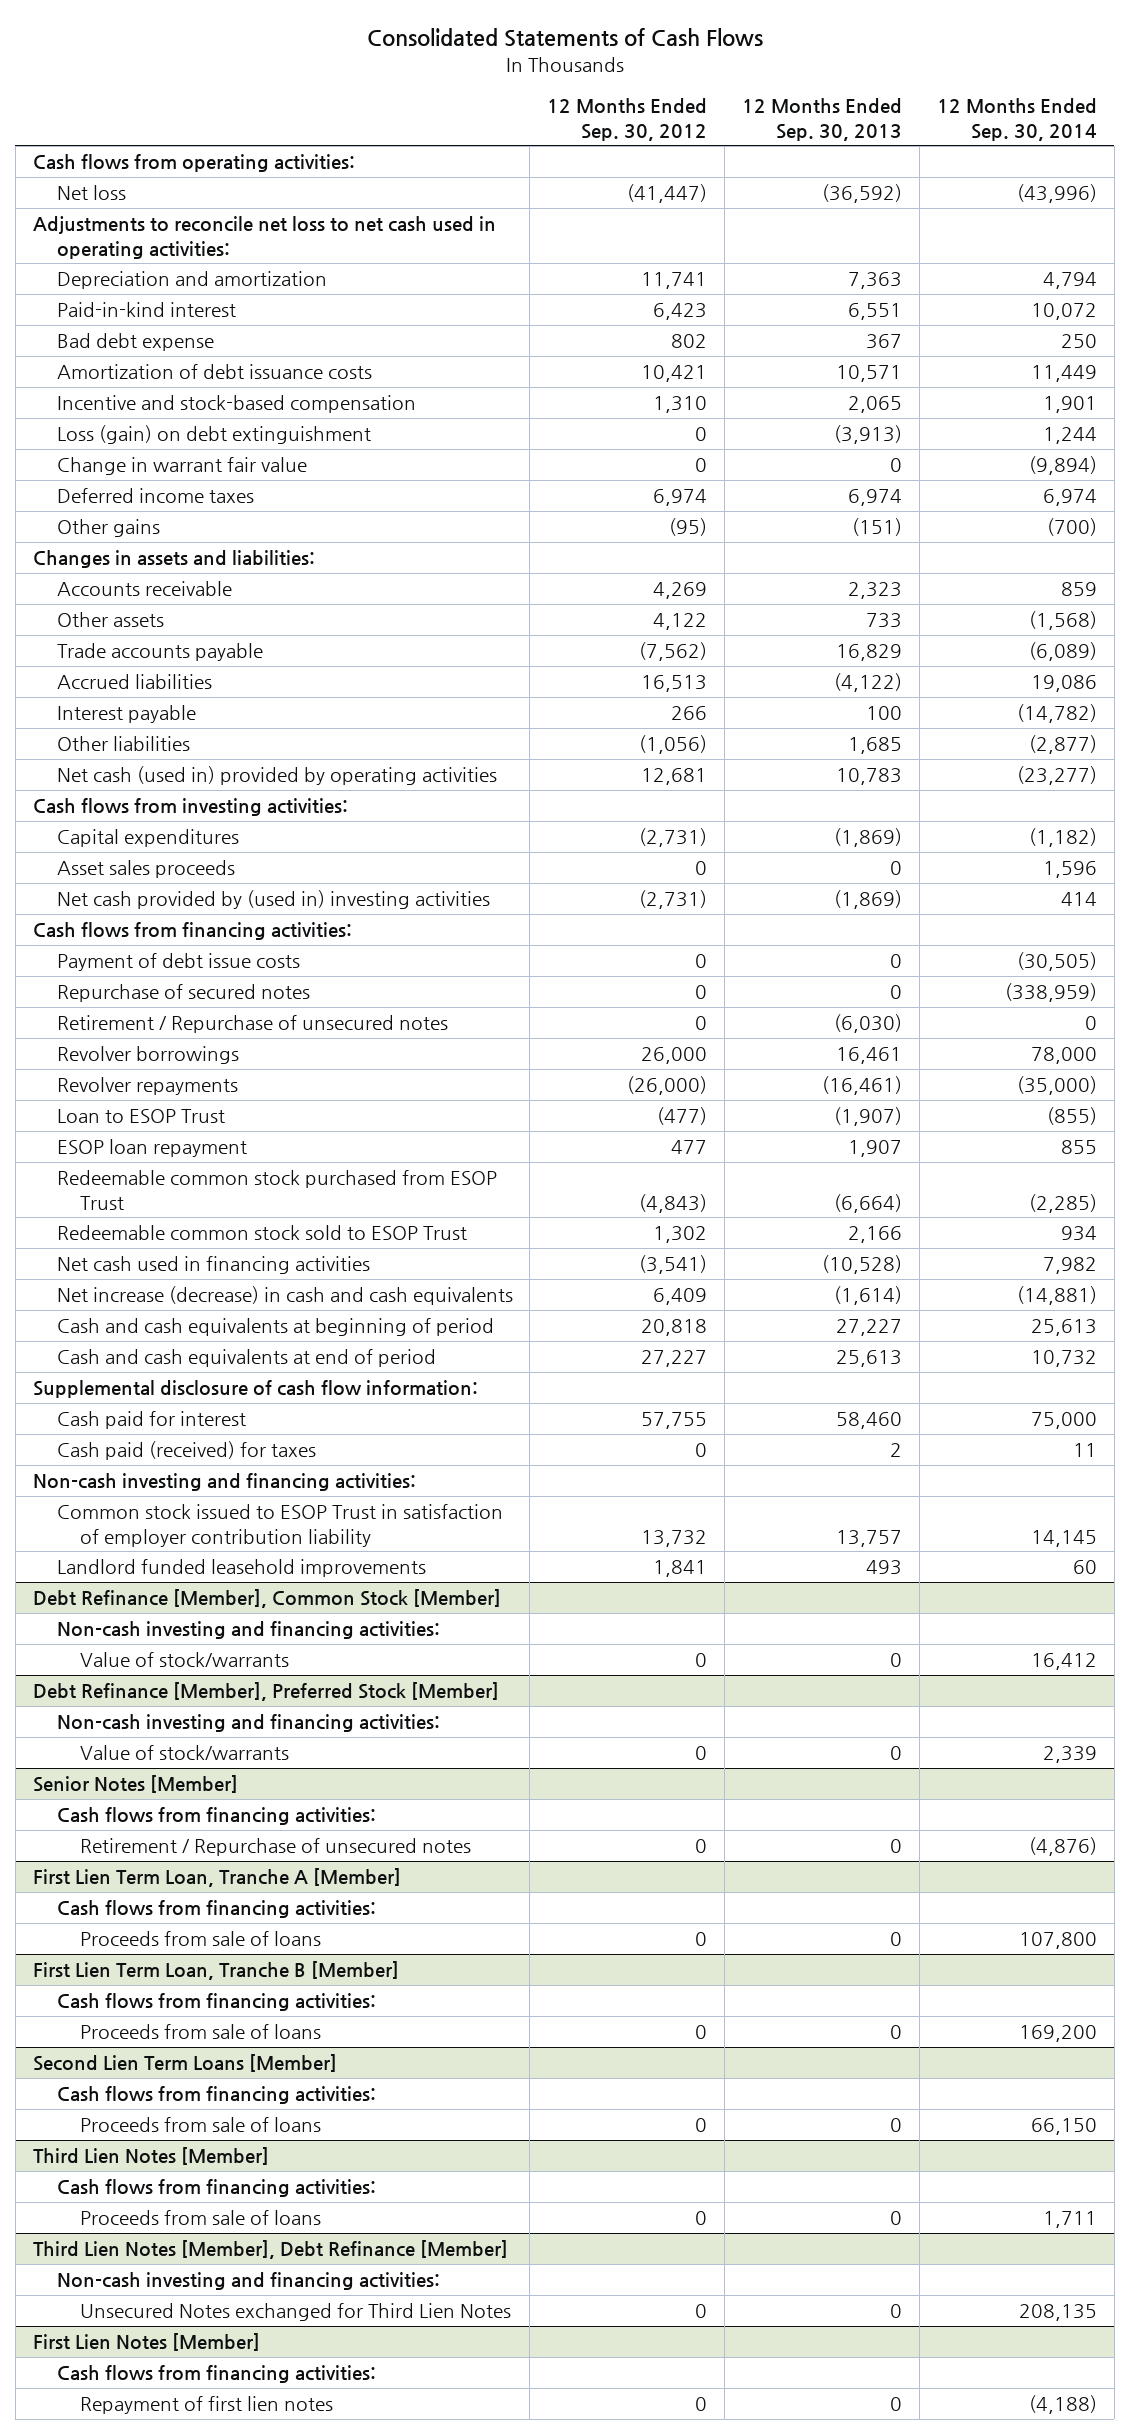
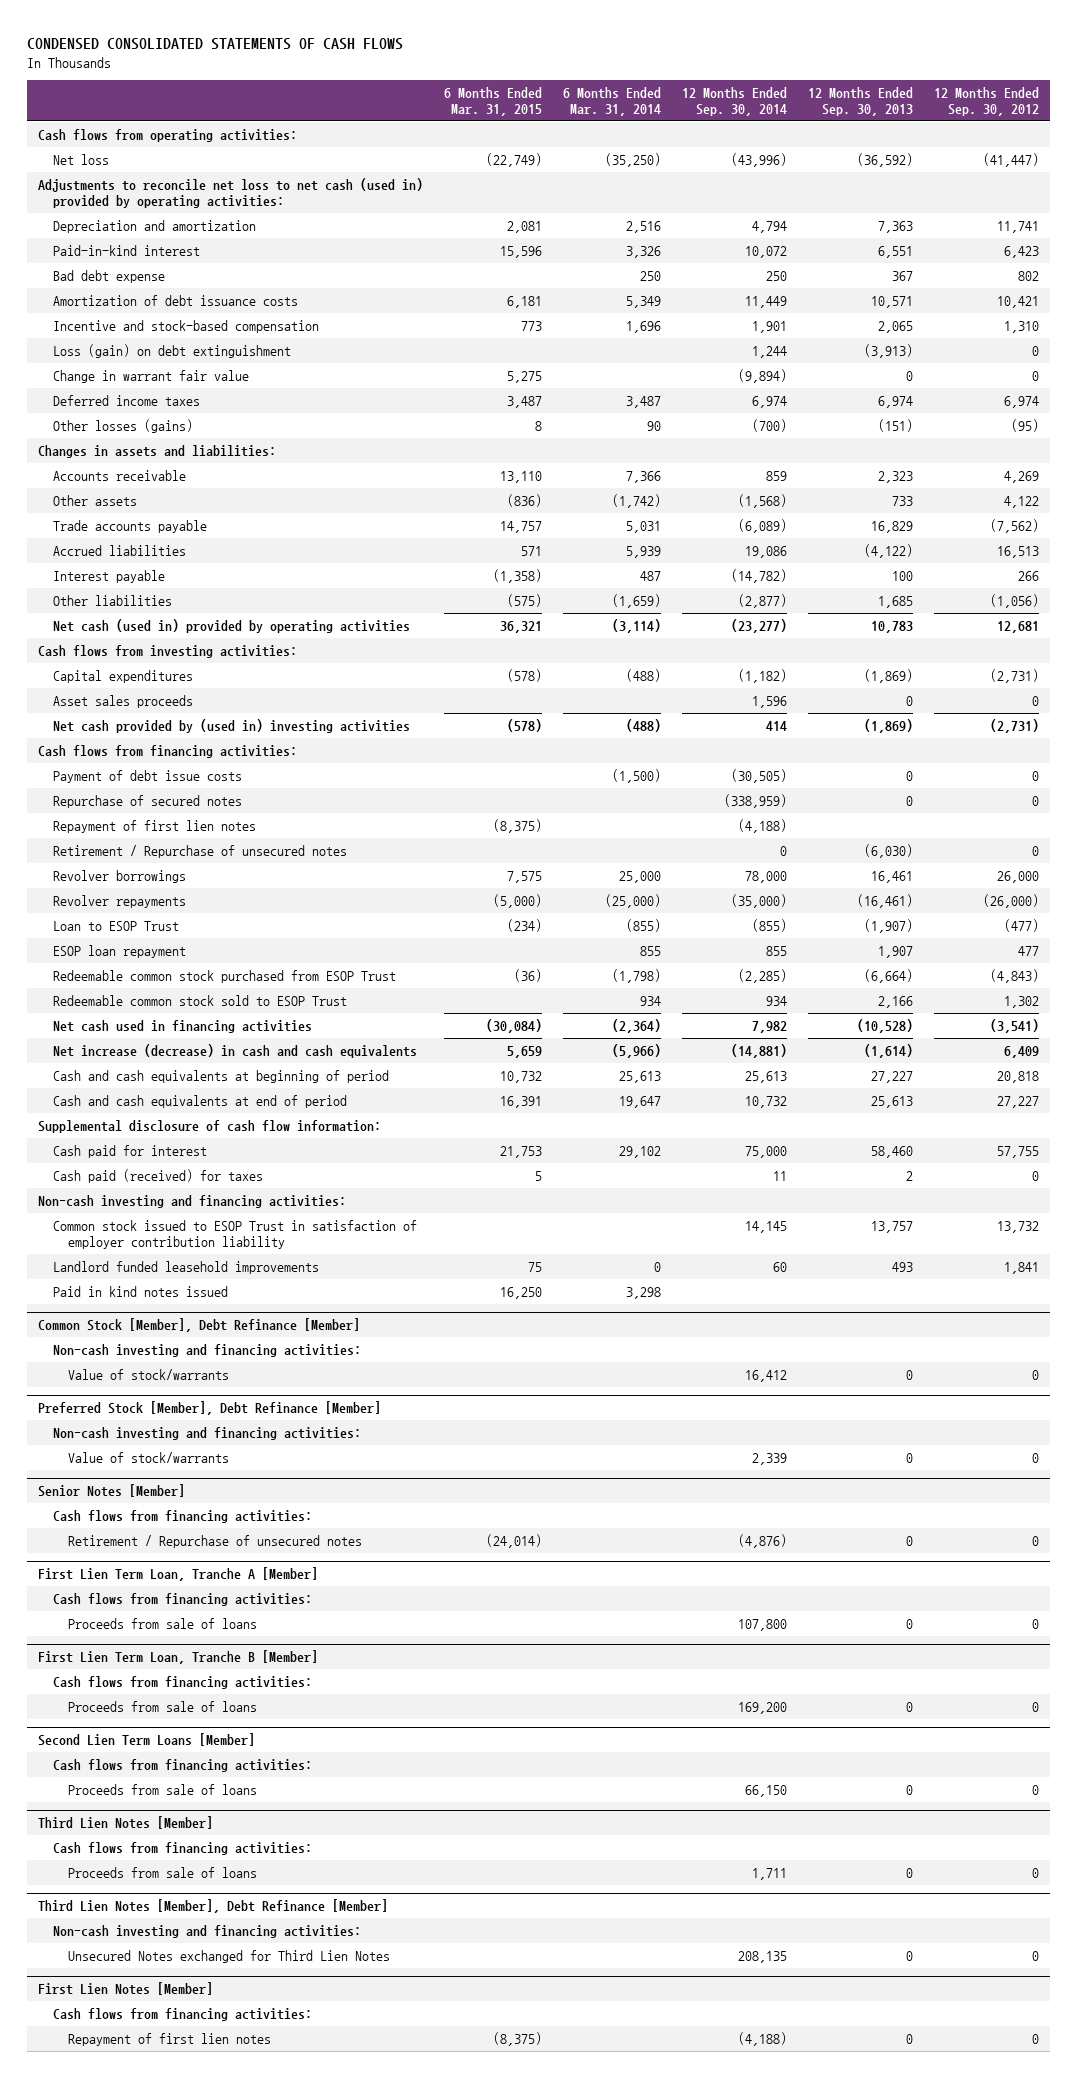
- Consolidated Statements of Cash Flows
+ CONDENSED CONSOLIDATED STATEMENTS OF CASH FLOWS
- | 12 Months Ended Sep. 30, 2012 | 12 Months Ended Sep. 30, 2013 | 12 Months Ended Sep. 30, 2014
+ | 6 Months Ended Mar. 31, 2015 | 6 Months Ended Mar. 31, 2014 | 12 Months Ended Sep. 30, 2014 | 12 Months Ended Sep. 30, 2013 | 12 Months Ended Sep. 30, 2012
- Adjustments to reconcile net loss to net cash used in operating activities:
+ Adjustments to reconcile net loss to net cash (used in) provided by operating activities:
- Other gains | (95) | (151) | (700)
+ Other losses (gains) | 8 | 90 | (700) | (151) | (95)
+ Repayment of first lien notes | (8,375) | | (4,188) | |
- Debt Refinance [Member], Common Stock [Member]
+ Paid in kind notes issued | 16,250 | 3,298 | | |
+ Common Stock [Member], Debt Refinance [Member]
- Debt Refinance [Member], Preferred Stock [Member]
+ Preferred Stock [Member], Debt Refinance [Member]

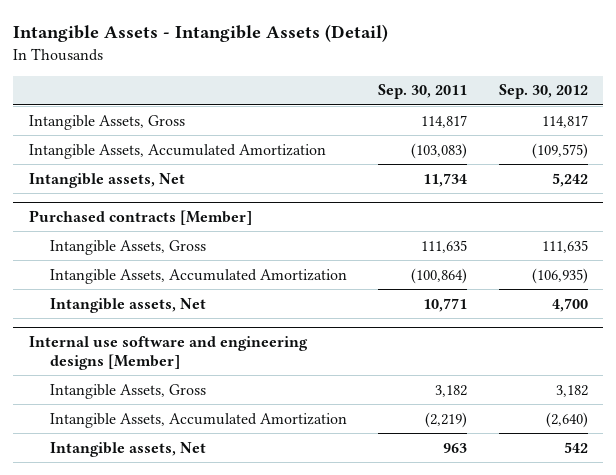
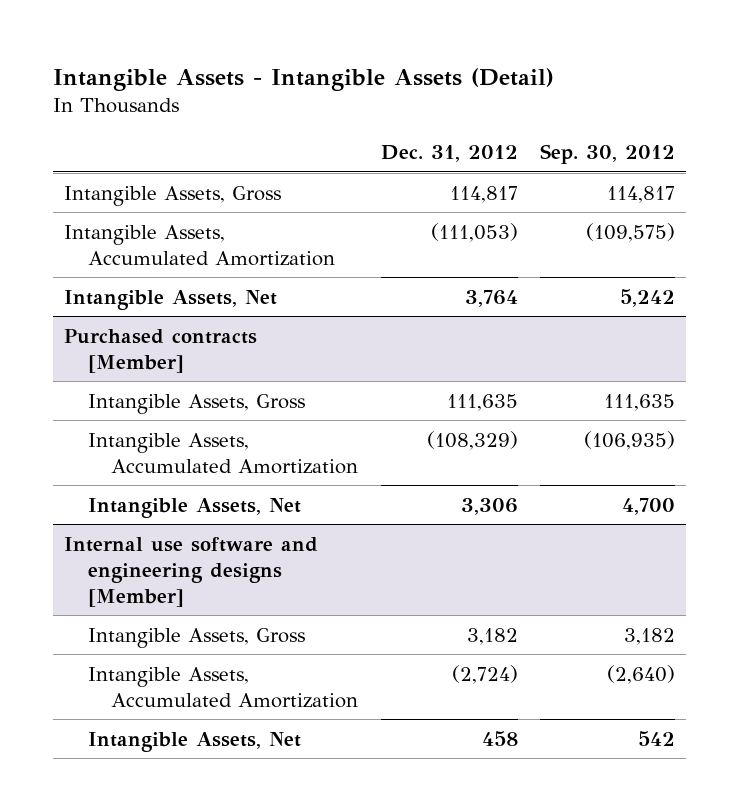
- | Sep. 30, 2011 | Sep. 30, 2012
+ | Dec. 31, 2012 | Sep. 30, 2012
- Intangible assets, Net | 11,734 | 5,242
+ Intangible Assets, Net | 3,764 | 5,242
@ Purchased contracts [Member]
- Intangible assets, Net | 10,771 | 4,700
+ Intangible Assets, Net | 3,306 | 4,700
@ Internal use software and engineering designs [Member]
- Intangible assets, Net | 963 | 542
+ Intangible Assets, Net | 458 | 542

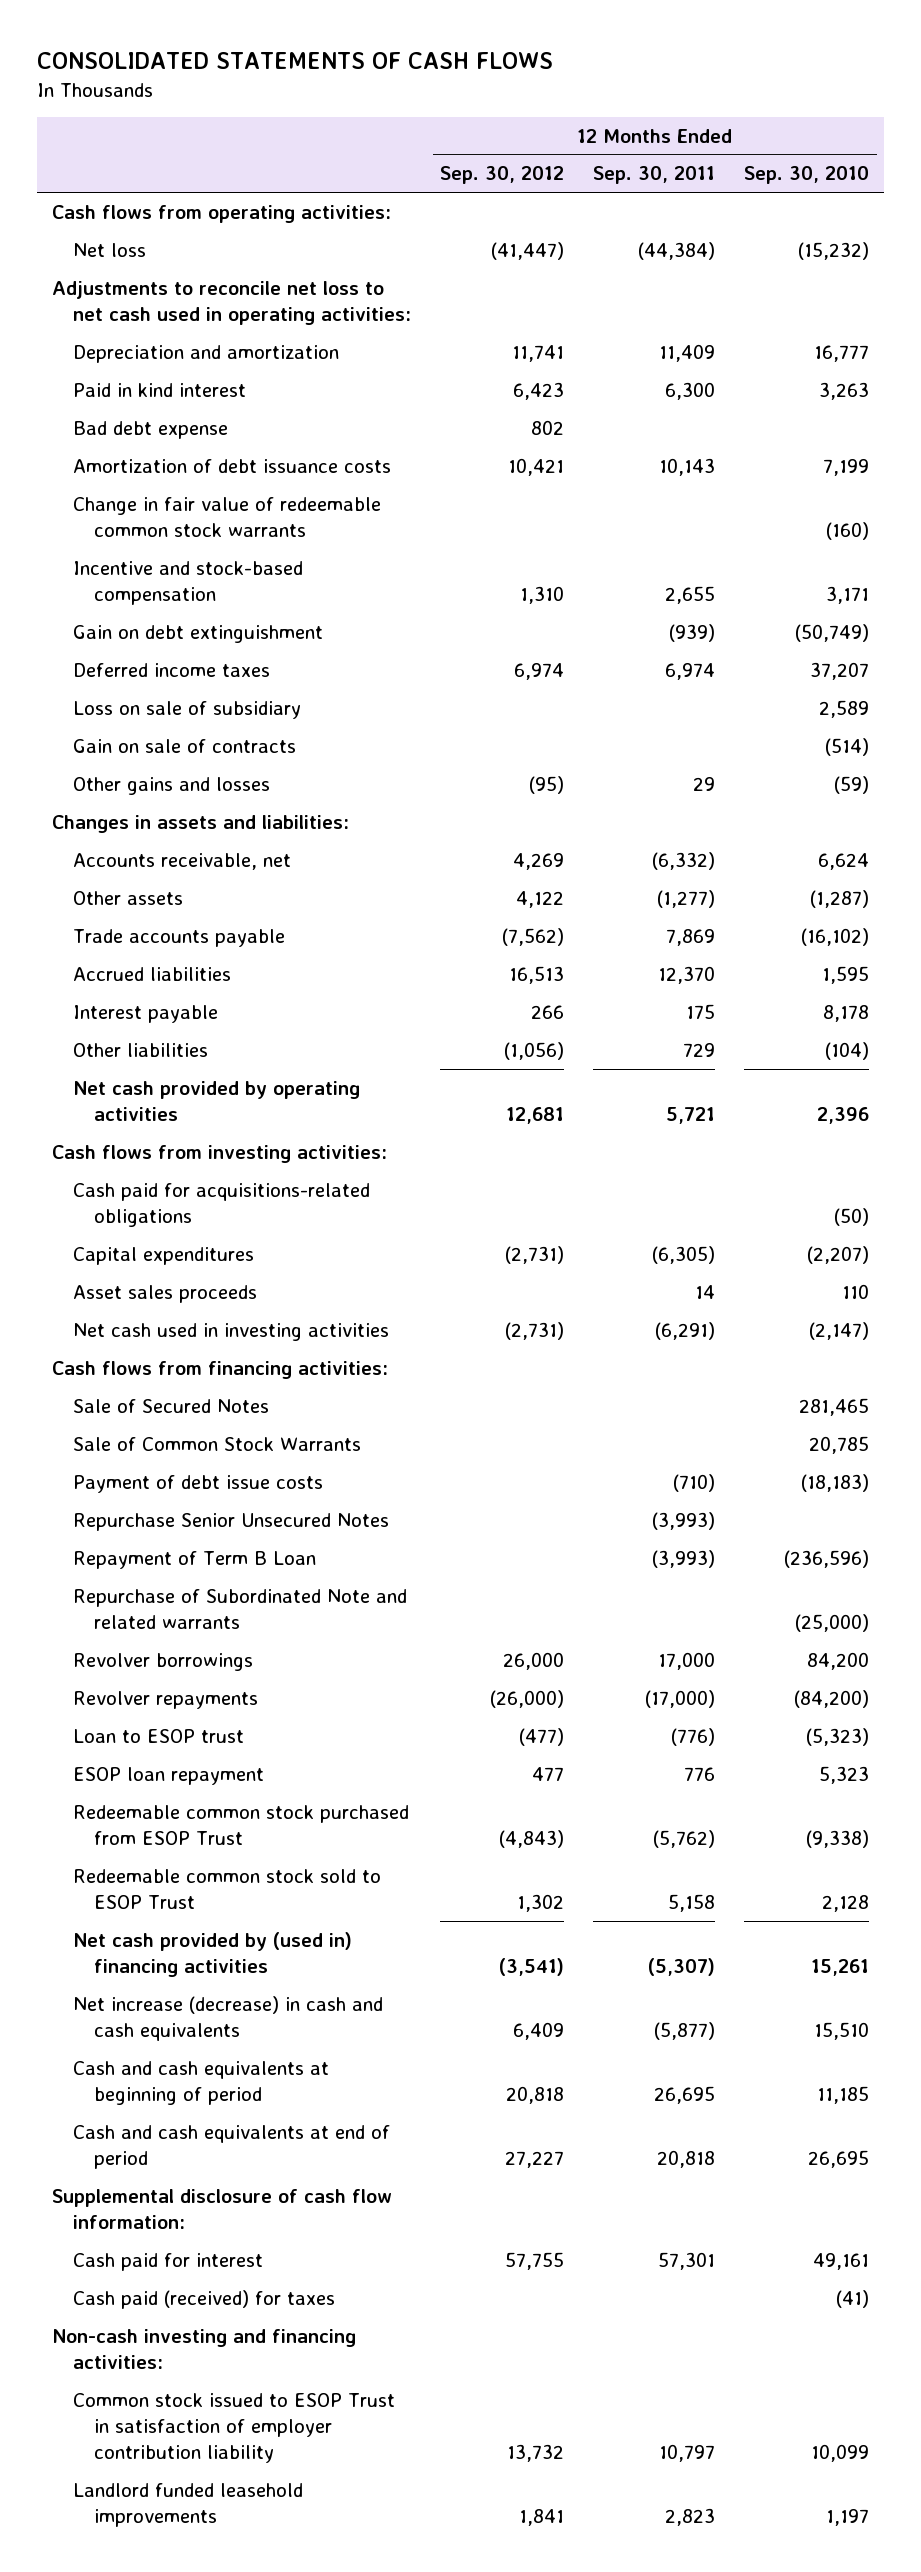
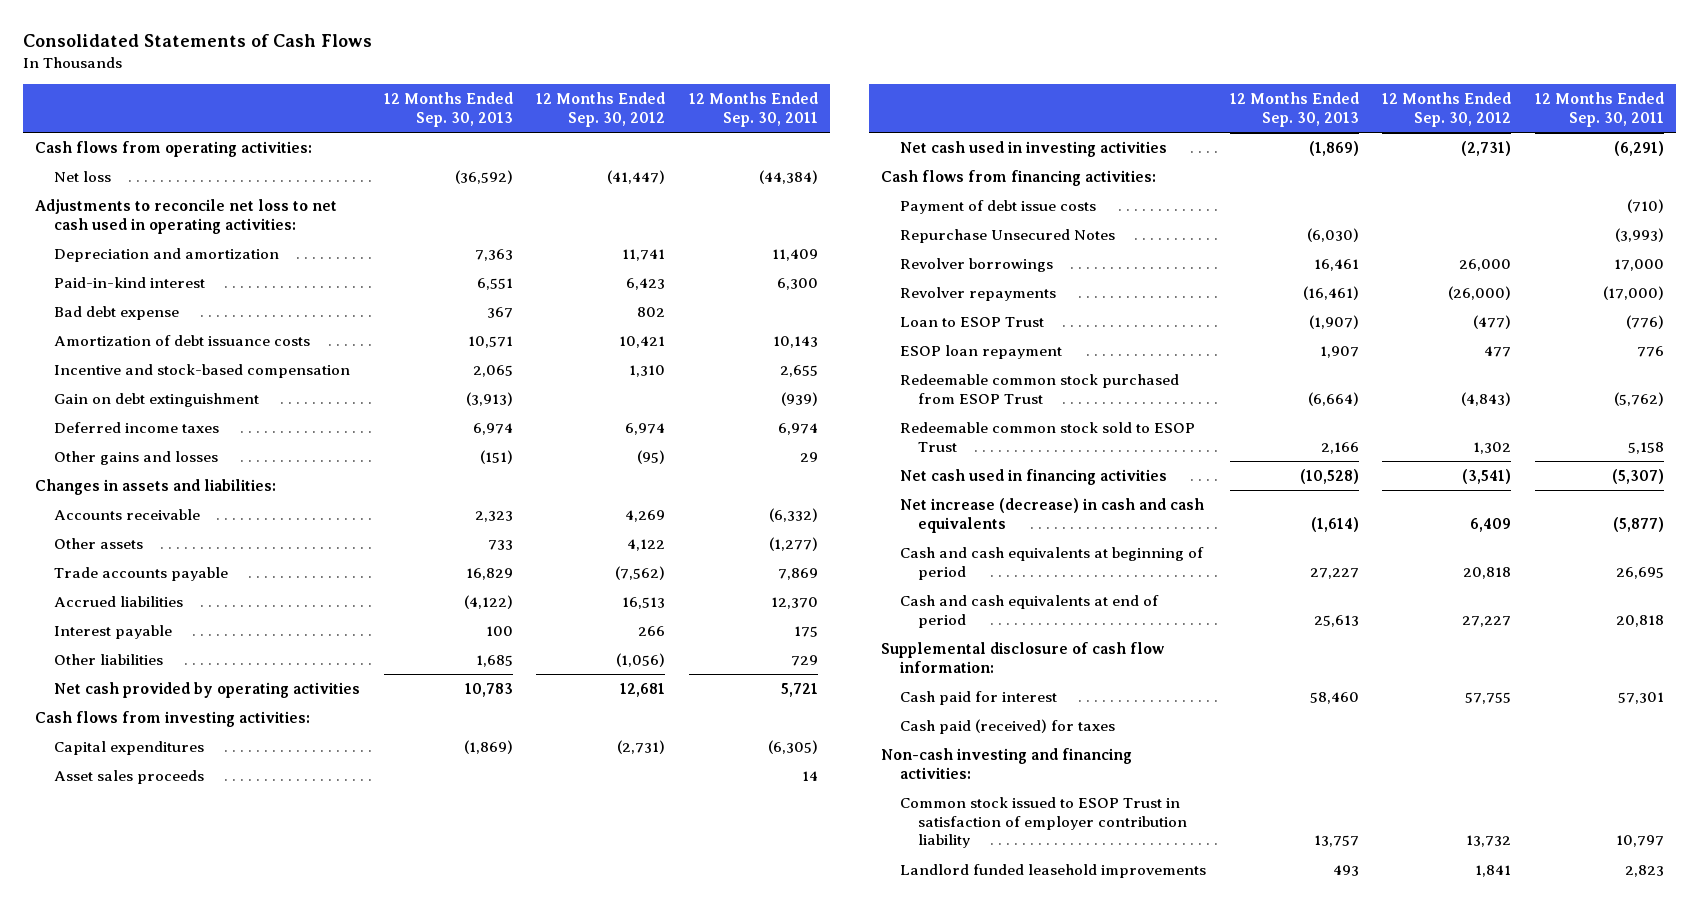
- CONSOLIDATED STATEMENTS OF CASH FLOWS
+ Consolidated Statements of Cash Flows
- | 12 Months Ended Sep. 30, 2012 | 12 Months Ended Sep. 30, 2011 | 12 Months Ended Sep. 30, 2010
+ | 12 Months Ended Sep. 30, 2013 | 12 Months Ended Sep. 30, 2012 | 12 Months Ended Sep. 30, 2011
- Paid in kind interest | 6,423 | 6,300 | 3,263
+ Paid-in-kind interest | 6,551 | 6,423 | 6,300
- Change in fair value of redeemable common stock warrants | | | (160)
- Loss on sale of subsidiary | | | 2,589
- Gain on sale of contracts | | | (514)
- Accounts receivable, net | 4,269 | (6,332) | 6,624
+ Accounts receivable | 2,323 | 4,269 | (6,332)
- Cash paid for acquisitions-related obligations | | | (50)
- Sale of Secured Notes | | | 281,465
- Sale of Common Stock Warrants | | | 20,785
- Repurchase Senior Unsecured Notes | | (3,993) |
- Repayment of Term B Loan | | (3,993) | (236,596)
- Repurchase of Subordinated Note and related warrants | | | (25,000)
+ Repurchase Unsecured Notes | (6,030) | | (3,993)
- Loan to ESOP trust | (477) | (776) | (5,323)
+ Loan to ESOP Trust | (1,907) | (477) | (776)
- Net cash provided by (used in) financing activities | (3,541) | (5,307) | 15,261
+ Net cash used in financing activities | (10,528) | (3,541) | (5,307)

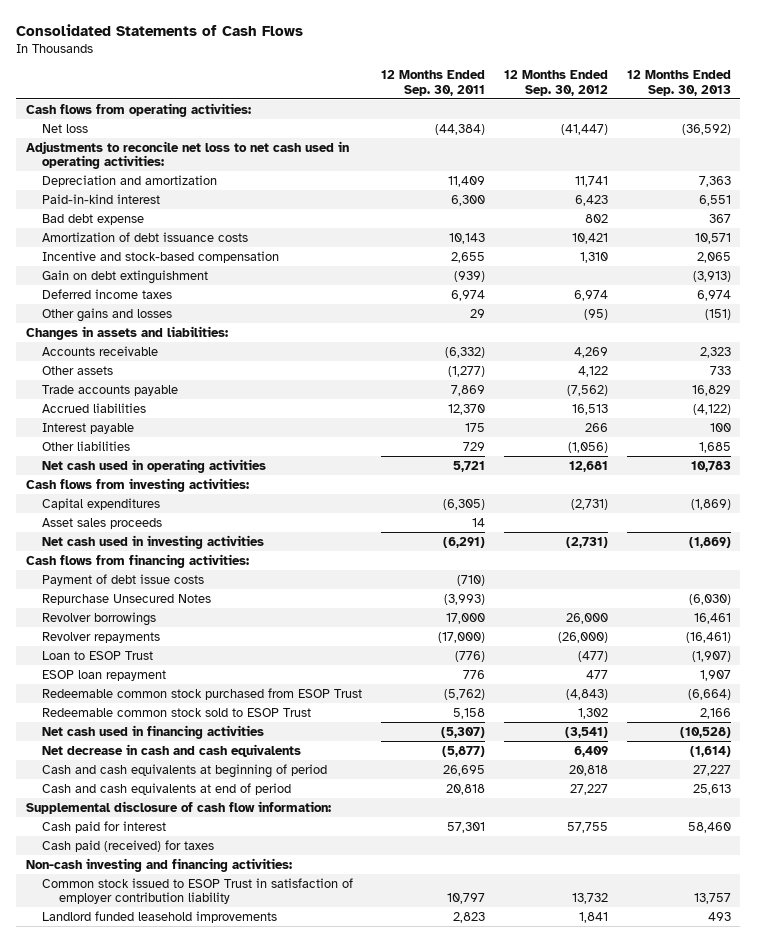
- | 12 Months Ended Sep. 30, 2013 | 12 Months Ended Sep. 30, 2012 | 12 Months Ended Sep. 30, 2011
+ | 12 Months Ended Sep. 30, 2011 | 12 Months Ended Sep. 30, 2012 | 12 Months Ended Sep. 30, 2013
- Net cash provided by operating activities | 10,783 | 12,681 | 5,721
+ Net cash used in operating activities | 5,721 | 12,681 | 10,783
- Net increase (decrease) in cash and cash equivalents | (1,614) | 6,409 | (5,877)
+ Net decrease in cash and cash equivalents | (5,877) | 6,409 | (1,614)

